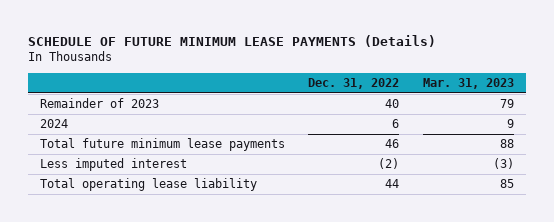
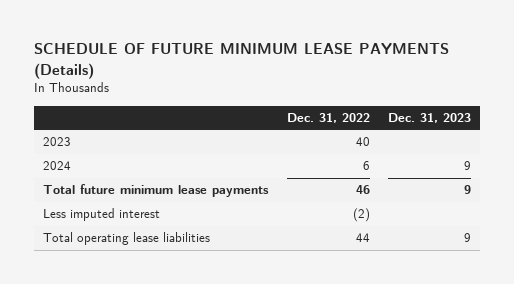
- | Dec. 31, 2022 | Mar. 31, 2023
+ | Dec. 31, 2022 | Dec. 31, 2023
- Remainder of 2023 | 40 | 79
+ 2023 | 40 |
- Total operating lease liability | 44 | 85
+ Total operating lease liabilities | 44 | 9

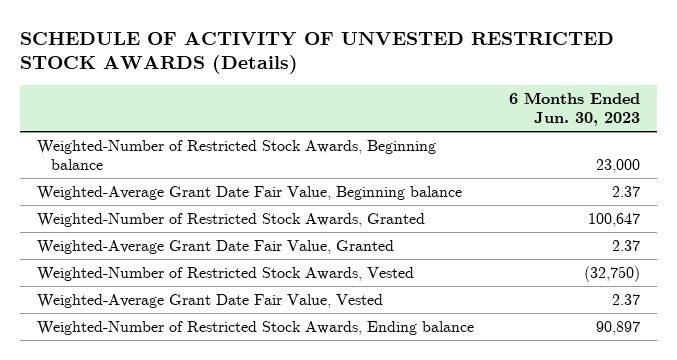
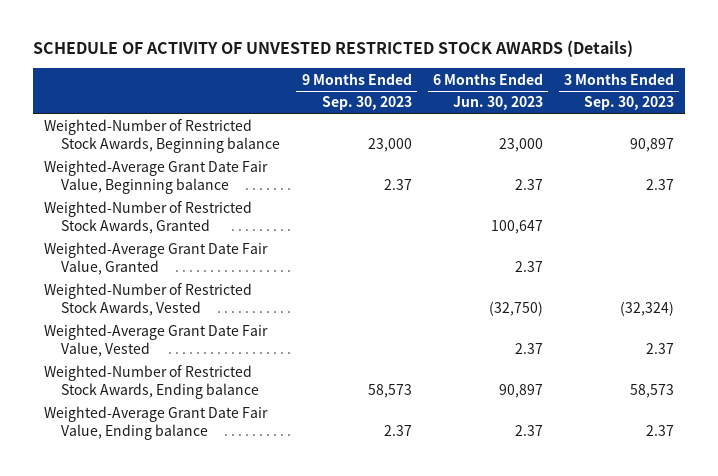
- | 6 Months Ended Jun. 30, 2023
+ | 9 Months Ended Sep. 30, 2023 | 6 Months Ended Jun. 30, 2023 | 3 Months Ended Sep. 30, 2023
+ Weighted-Average Grant Date Fair Value, Ending balance | 2.37 | 2.37 | 2.37

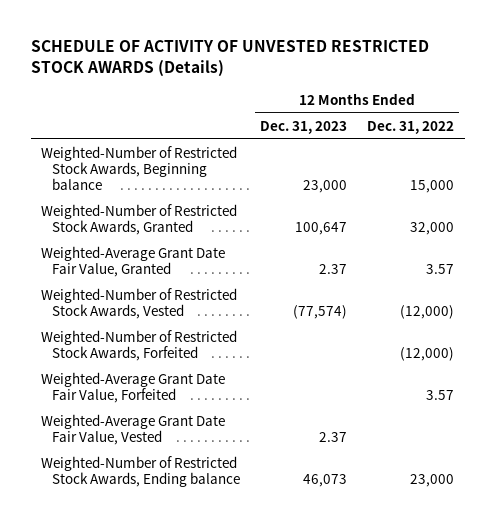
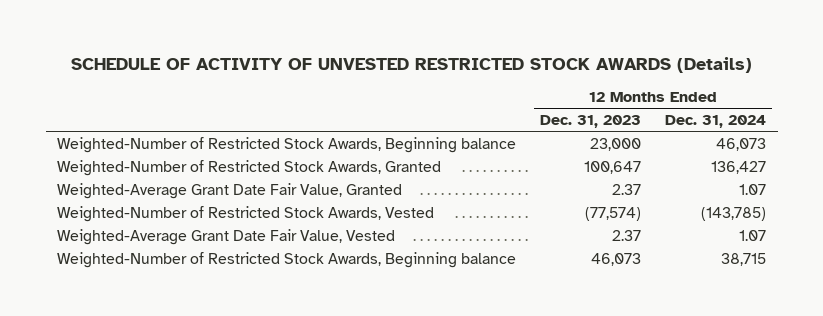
- | 12 Months Ended Dec. 31, 2023 | 12 Months Ended Dec. 31, 2022
+ | 12 Months Ended Dec. 31, 2023 | 12 Months Ended Dec. 31, 2024
- Weighted-Number of Restricted Stock Awards, Forfeited | | (12,000)
- Weighted-Average Grant Date Fair Value, Forfeited | | 3.57
- Weighted-Number of Restricted Stock Awards, Ending balance | 46,073 | 23,000
+ Weighted-Number of Restricted Stock Awards, Beginning balance | 46,073 | 38,715

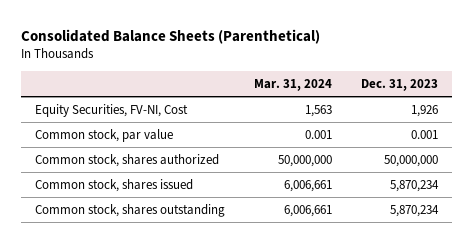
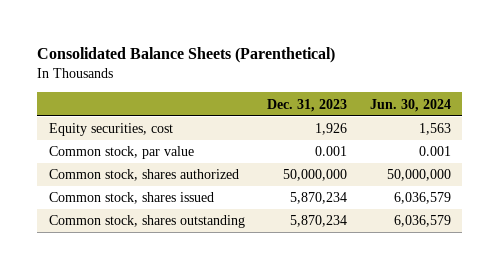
- | Mar. 31, 2024 | Dec. 31, 2023
+ | Dec. 31, 2023 | Jun. 30, 2024
- Equity Securities, FV-NI, Cost | 1,563 | 1,926
+ Equity securities, cost | 1,926 | 1,563

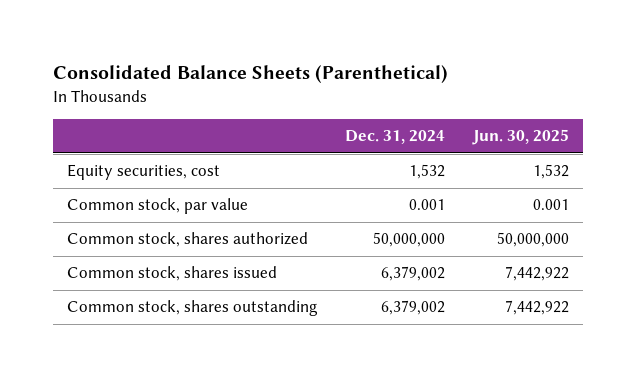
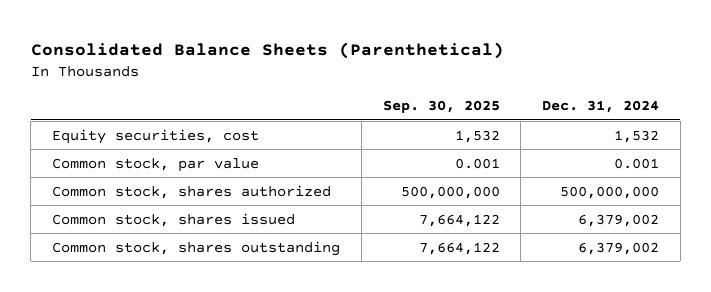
- | Dec. 31, 2024 | Jun. 30, 2025
+ | Sep. 30, 2025 | Dec. 31, 2024
- Common stock, shares authorized | 50,000,000 | 50,000,000
+ Common stock, shares authorized | 500,000,000 | 500,000,000

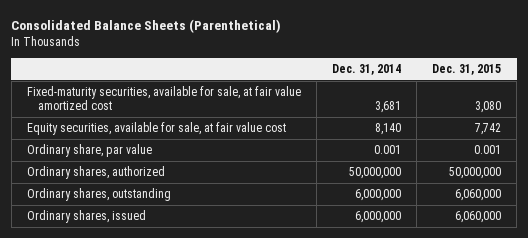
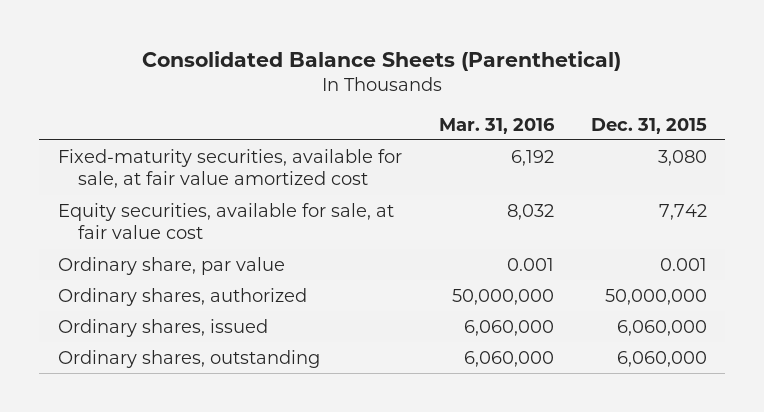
- | Dec. 31, 2014 | Dec. 31, 2015
+ | Mar. 31, 2016 | Dec. 31, 2015
moved down: Ordinary shares, outstanding | 6,060,000 | 6,060,000

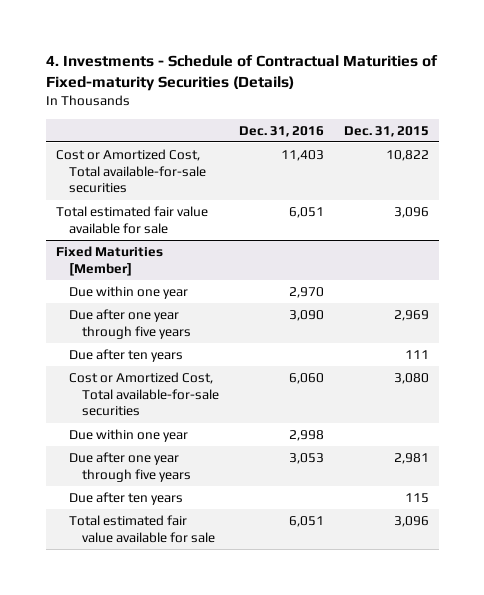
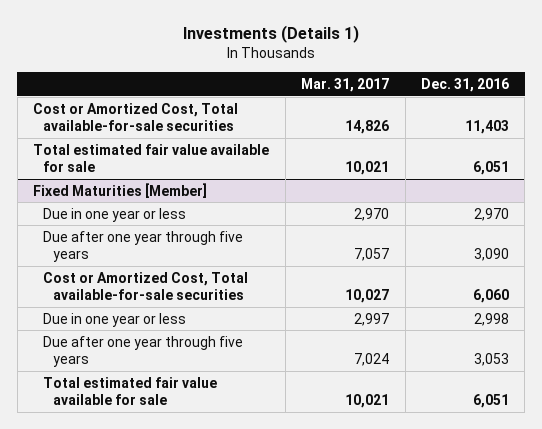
- 4. Investments - Schedule of Contractual Maturities of Fixed-maturity Securities (Details)
+ Investments (Details 1)
- | Dec. 31, 2016 | Dec. 31, 2015
+ | Mar. 31, 2017 | Dec. 31, 2016
@ Fixed Maturities [Member]
- Due within one year | 2,970 |
+ Due in one year or less | 2,970 | 2,970
- Due after ten years | | 111
- Due within one year | 2,998 |
+ Due in one year or less | 2,997 | 2,998
- Due after ten years | | 115

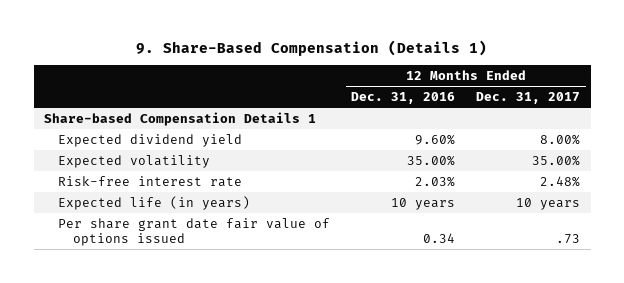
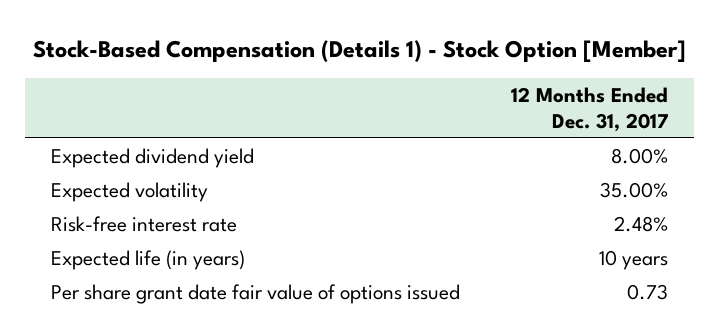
- 9. Share-Based Compensation (Details 1)
+ Stock-Based Compensation (Details 1) - Stock Option [Member]
- | 12 Months Ended Dec. 31, 2016 | 12 Months Ended Dec. 31, 2017
+ | 12 Months Ended Dec. 31, 2017
- Share-based Compensation Details 1
- Per share grant date fair value of options issued | 0.34 | .73
+ Per share grant date fair value of options issued | 0.73

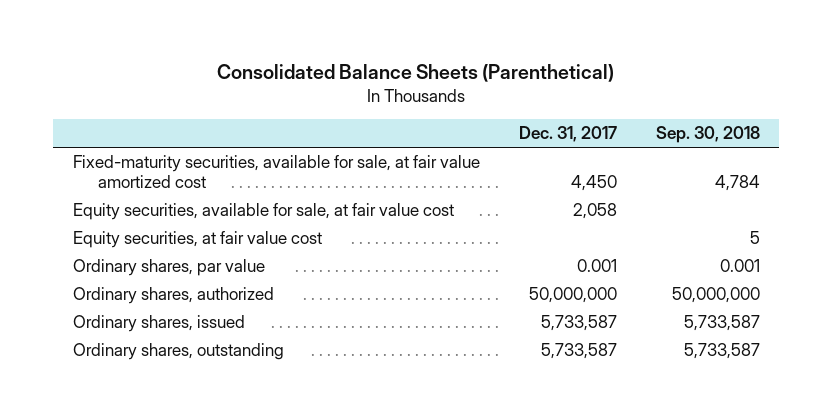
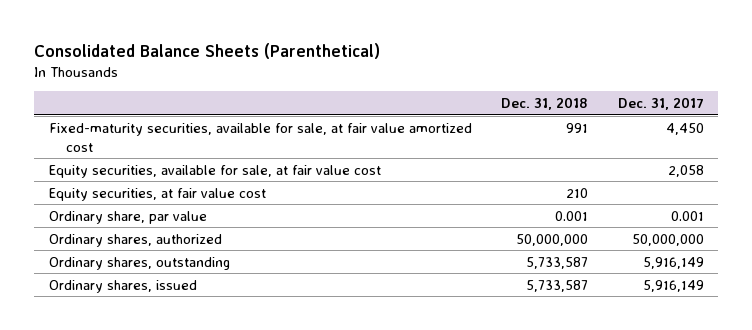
- | Dec. 31, 2017 | Sep. 30, 2018
+ | Dec. 31, 2018 | Dec. 31, 2017
- Ordinary shares, par value | 0.001 | 0.001
+ Ordinary share, par value | 0.001 | 0.001
- Ordinary shares, issued | 5,733,587 | 5,733,587
- Ordinary shares, outstanding | 5,733,587 | 5,733,587
+ Ordinary shares, outstanding | 5,733,587 | 5,916,149
+ Ordinary shares, issued | 5,733,587 | 5,916,149

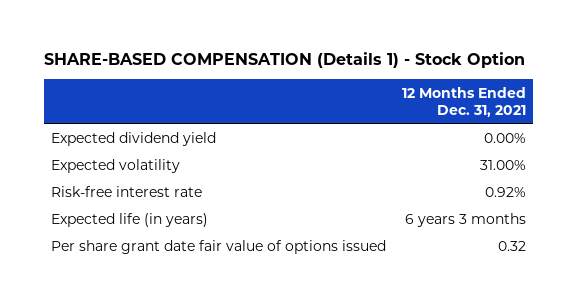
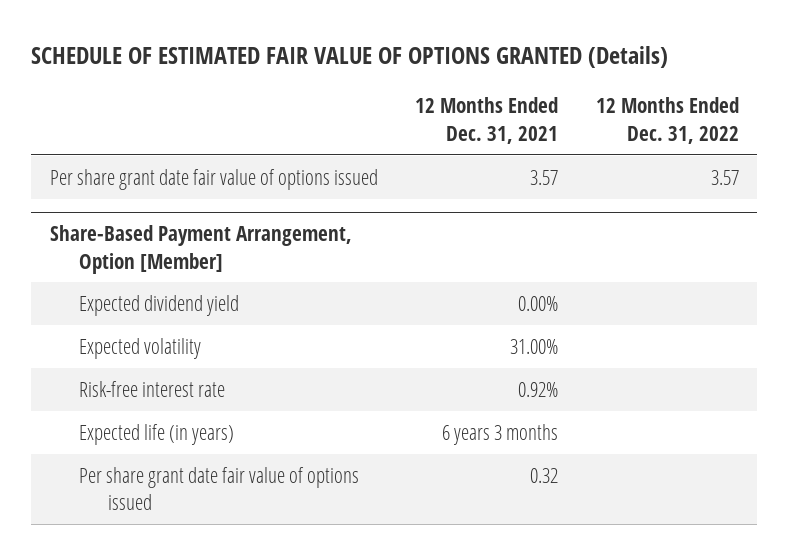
- SHARE-BASED COMPENSATION (Details 1) - Stock Option
+ SCHEDULE OF ESTIMATED FAIR VALUE OF OPTIONS GRANTED (Details)
- | 12 Months Ended Dec. 31, 2021
+ | 12 Months Ended Dec. 31, 2021 | 12 Months Ended Dec. 31, 2022
+ Per share grant date fair value of options issued | 3.57 | 3.57
+ Share-Based Payment Arrangement, Option [Member]

